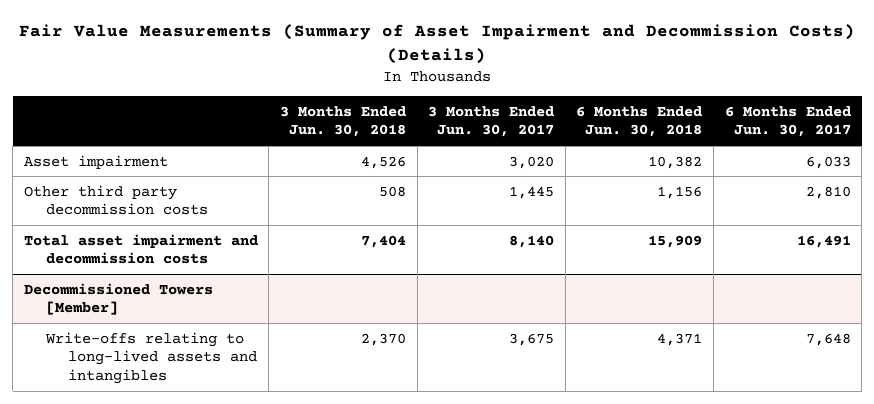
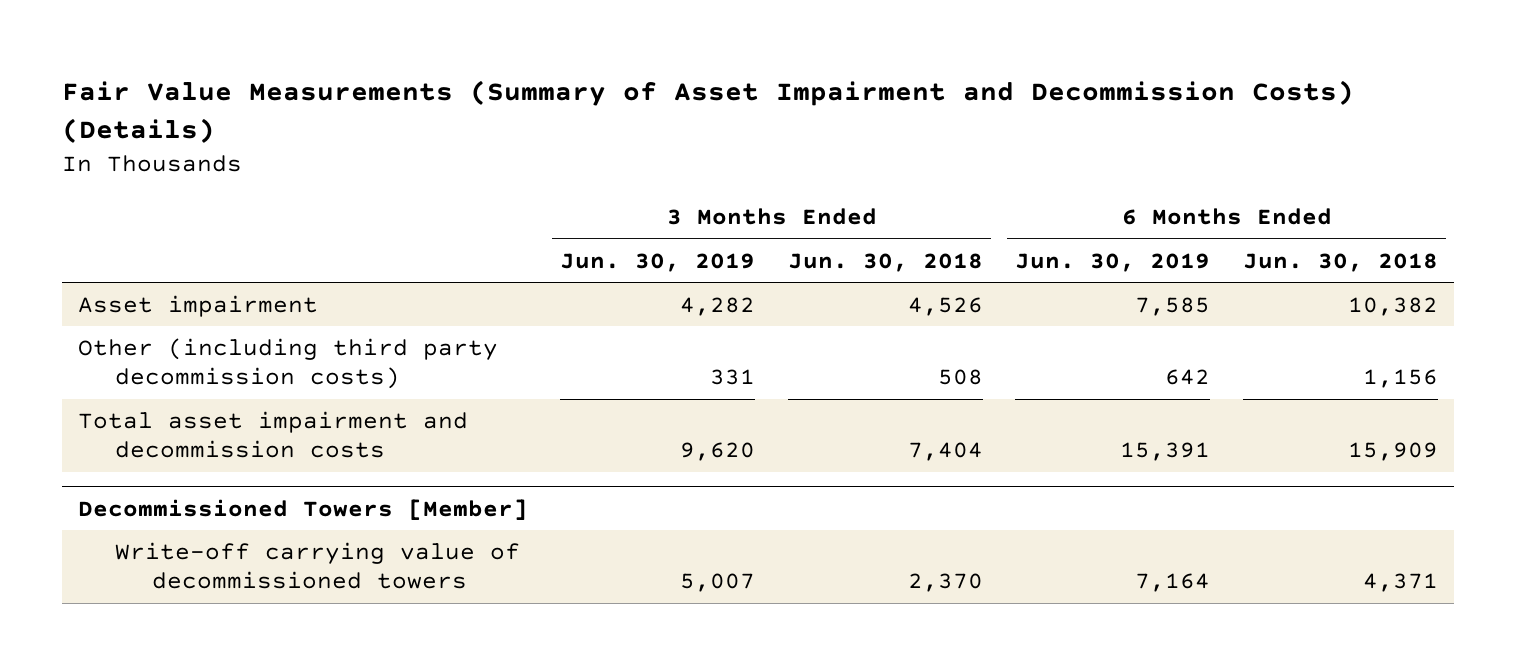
- | 3 Months Ended Jun. 30, 2018 | 3 Months Ended Jun. 30, 2017 | 6 Months Ended Jun. 30, 2018 | 6 Months Ended Jun. 30, 2017
+ | 3 Months Ended Jun. 30, 2019 | 3 Months Ended Jun. 30, 2018 | 6 Months Ended Jun. 30, 2019 | 6 Months Ended Jun. 30, 2018
- Other third party decommission costs | 508 | 1,445 | 1,156 | 2,810
+ Other (including third party decommission costs) | 331 | 508 | 642 | 1,156
@ Decommissioned Towers [Member]
- Write-offs relating to long-lived assets and intangibles | 2,370 | 3,675 | 4,371 | 7,648
+ Write-off carrying value of decommissioned towers | 5,007 | 2,370 | 7,164 | 4,371

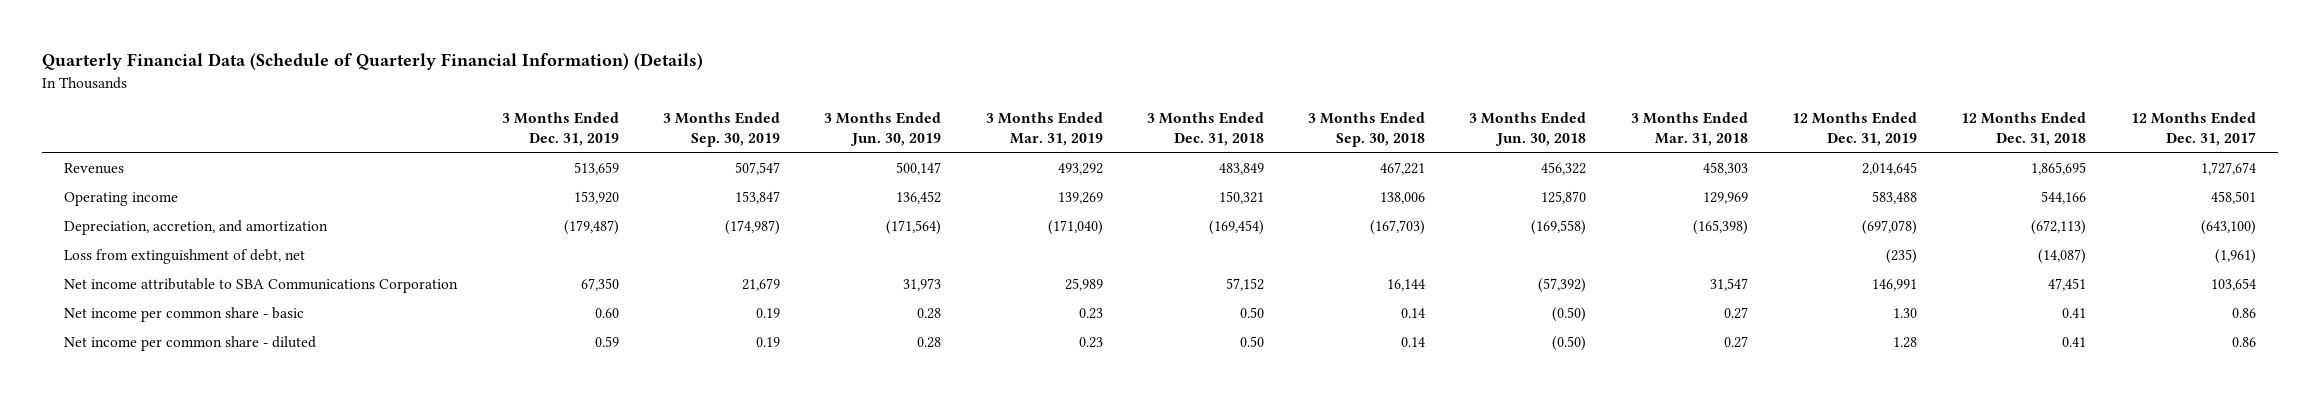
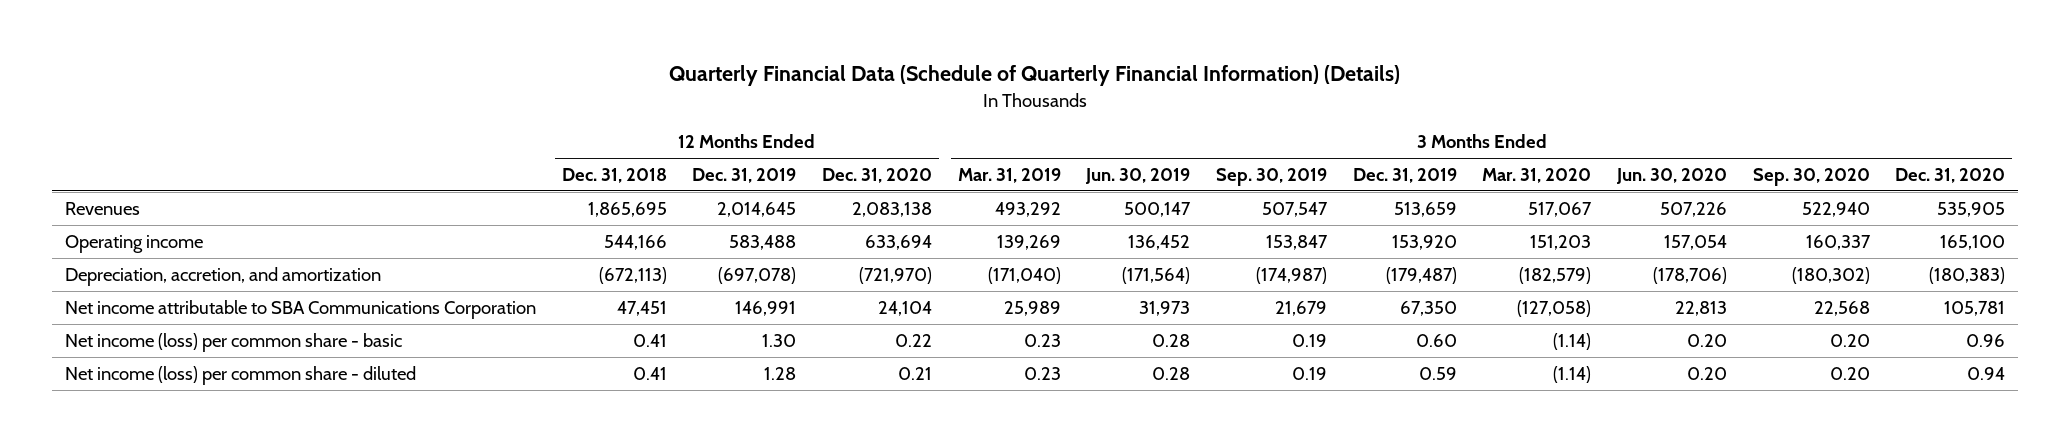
- | 3 Months Ended Dec. 31, 2019 | 3 Months Ended Sep. 30, 2019 | 3 Months Ended Jun. 30, 2019 | 3 Months Ended Mar. 31, 2019 | 3 Months Ended Dec. 31, 2018 | 3 Months Ended Sep. 30, 2018 | 3 Months Ended Jun. 30, 2018 | 3 Months Ended Mar. 31, 2018 | 12 Months Ended Dec. 31, 2019 | 12 Months Ended Dec. 31, 2018 | 12 Months Ended Dec. 31, 2017
+ | 12 Months Ended Dec. 31, 2018 | 12 Months Ended Dec. 31, 2019 | 12 Months Ended Dec. 31, 2020 | 3 Months Ended Mar. 31, 2019 | 3 Months Ended Jun. 30, 2019 | 3 Months Ended Sep. 30, 2019 | 3 Months Ended Dec. 31, 2019 | 3 Months Ended Mar. 31, 2020 | 3 Months Ended Jun. 30, 2020 | 3 Months Ended Sep. 30, 2020 | 3 Months Ended Dec. 31, 2020
- Loss from extinguishment of debt, net | | | | | | | | | (235) | (14,087) | (1,961)
- Net income per common share - basic | 0.60 | 0.19 | 0.28 | 0.23 | 0.50 | 0.14 | (0.50) | 0.27 | 1.30 | 0.41 | 0.86
- Net income per common share - diluted | 0.59 | 0.19 | 0.28 | 0.23 | 0.50 | 0.14 | (0.50) | 0.27 | 1.28 | 0.41 | 0.86
+ Net income (loss) per common share - basic | 0.41 | 1.30 | 0.22 | 0.23 | 0.28 | 0.19 | 0.60 | (1.14) | 0.20 | 0.20 | 0.96
+ Net income (loss) per common share - diluted | 0.41 | 1.28 | 0.21 | 0.23 | 0.28 | 0.19 | 0.59 | (1.14) | 0.20 | 0.20 | 0.94

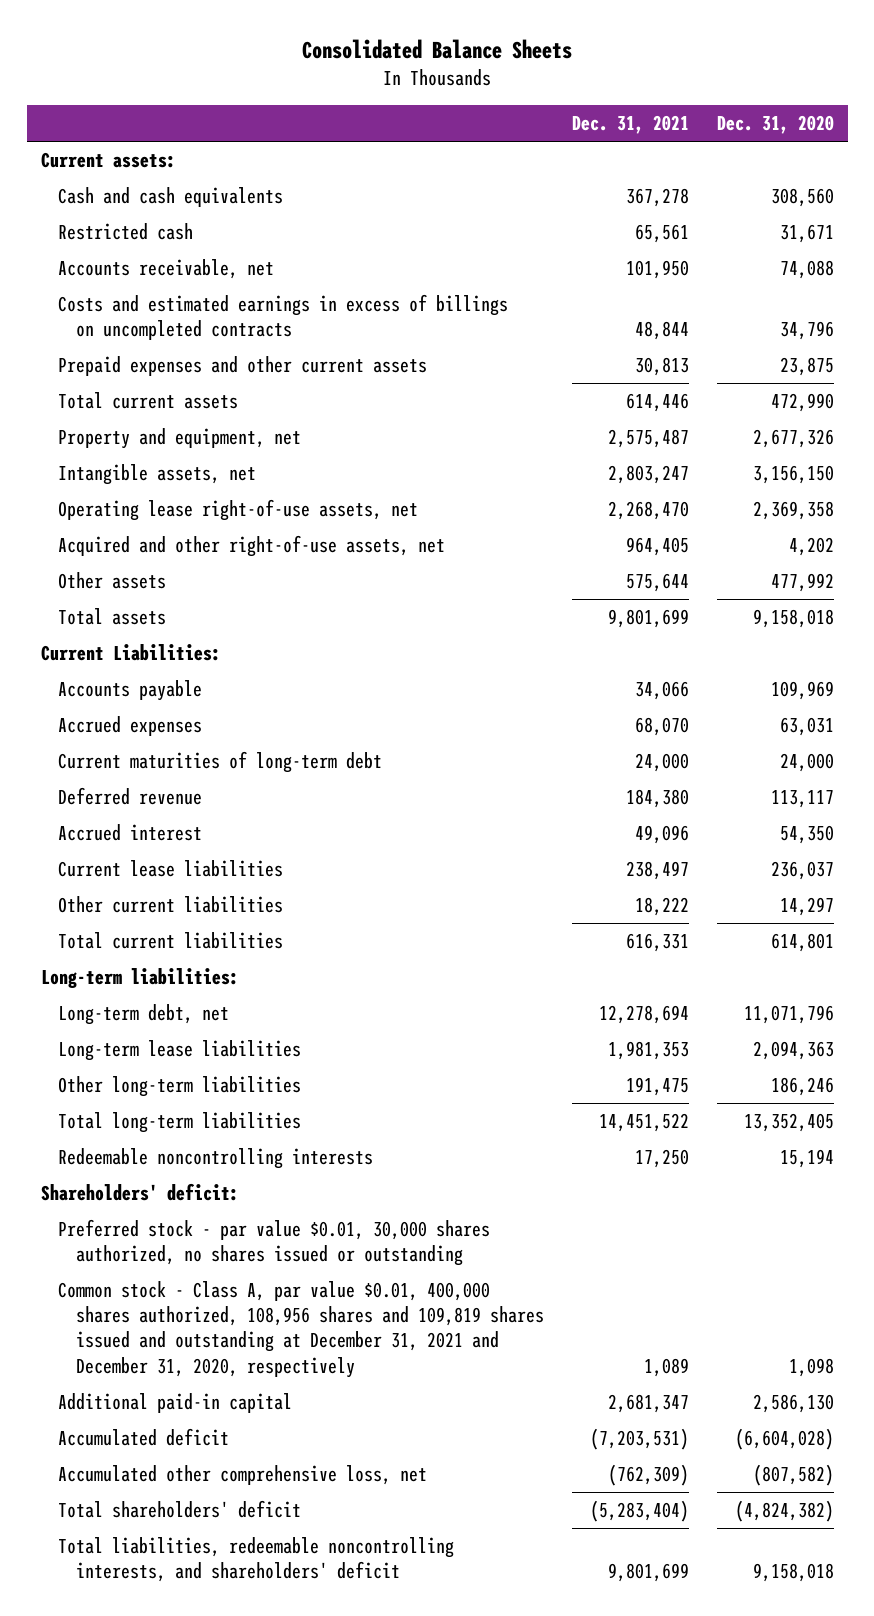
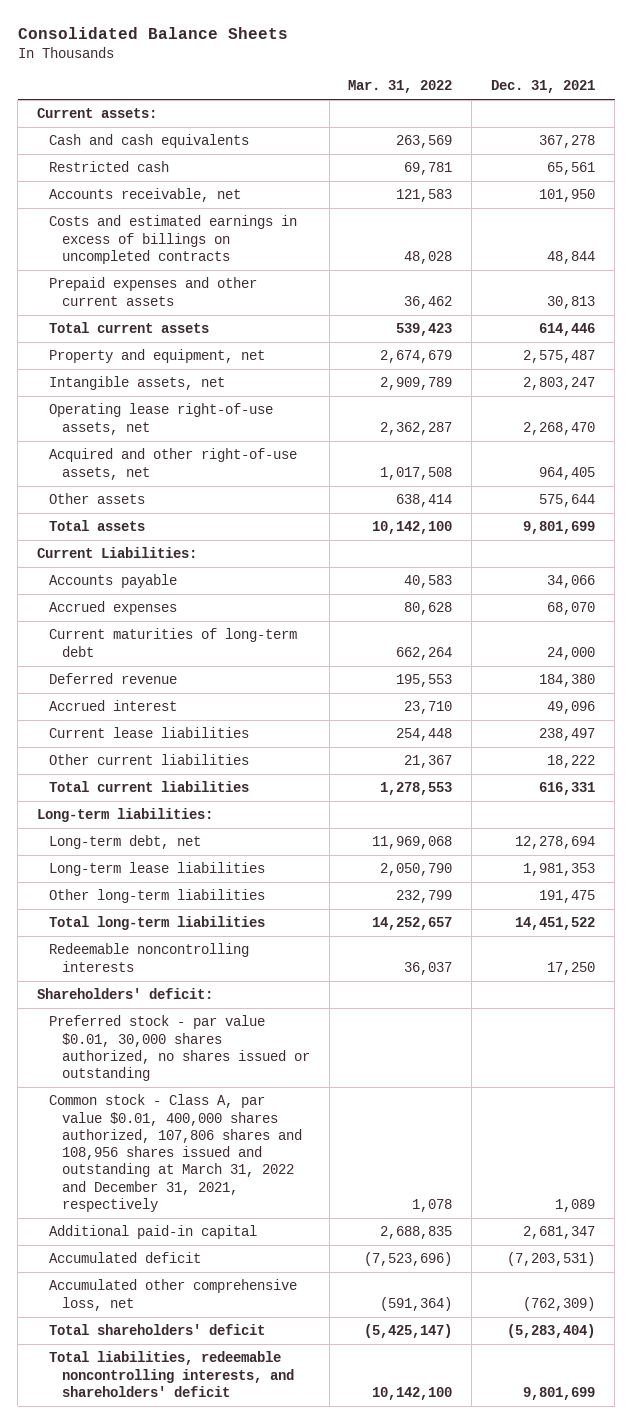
- | Dec. 31, 2021 | Dec. 31, 2020
+ | Mar. 31, 2022 | Dec. 31, 2021
- Common stock - Class A, par value $0.01, 400,000 shares authorized, 108,956 shares and 109,819 shares issued and outstanding at December 31, 2021 and December 31, 2020, respectively | 1,089 | 1,098
+ Common stock - Class A, par value $0.01, 400,000 shares authorized, 107,806 shares and 108,956 shares issued and outstanding at March 31, 2022 and December 31, 2021, respectively | 1,078 | 1,089

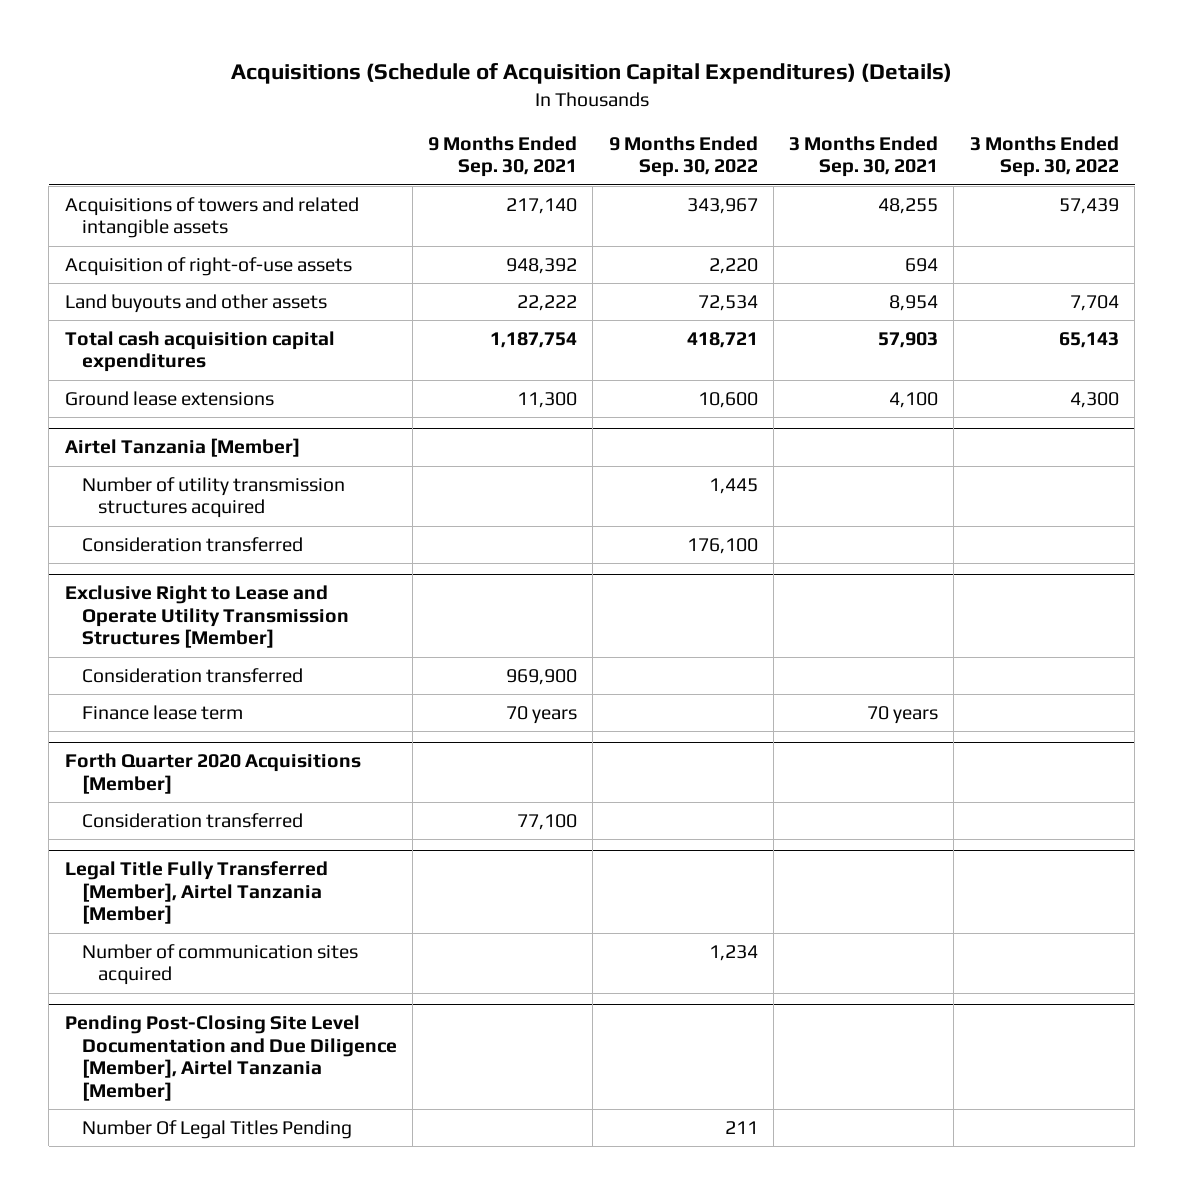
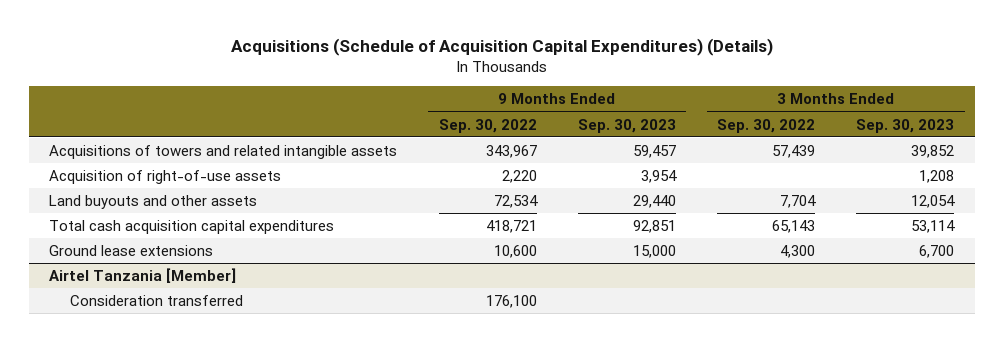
- | 9 Months Ended Sep. 30, 2021 | 9 Months Ended Sep. 30, 2022 | 3 Months Ended Sep. 30, 2021 | 3 Months Ended Sep. 30, 2022
+ | 9 Months Ended Sep. 30, 2022 | 9 Months Ended Sep. 30, 2023 | 3 Months Ended Sep. 30, 2022 | 3 Months Ended Sep. 30, 2023
@ Airtel Tanzania [Member]
- Number of utility transmission structures acquired | | 1,445 | |
- Exclusive Right to Lease and Operate Utility Transmission Structures [Member]
- Consideration transferred | 969,900 | | |
- Finance lease term | 70 years | | 70 years |
- Forth Quarter 2020 Acquisitions [Member]
- Consideration transferred | 77,100 | | |
- Legal Title Fully Transferred [Member], Airtel Tanzania [Member]
- Number of communication sites acquired | | 1,234 | |
- Pending Post-Closing Site Level Documentation and Due Diligence [Member], Airtel Tanzania [Member]
- Number Of Legal Titles Pending | | 211 | |

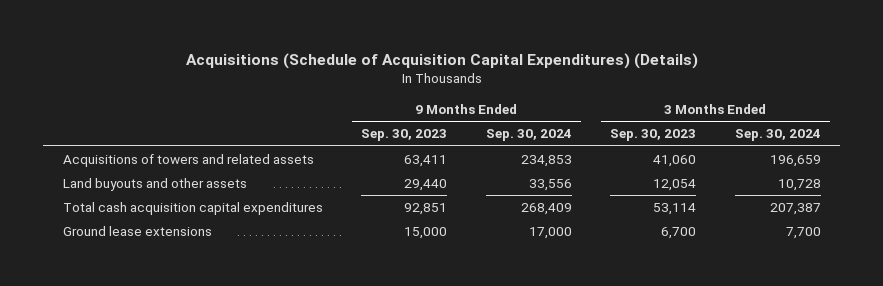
- | 9 Months Ended Sep. 30, 2022 | 9 Months Ended Sep. 30, 2023 | 3 Months Ended Sep. 30, 2022 | 3 Months Ended Sep. 30, 2023
+ | 9 Months Ended Sep. 30, 2023 | 9 Months Ended Sep. 30, 2024 | 3 Months Ended Sep. 30, 2023 | 3 Months Ended Sep. 30, 2024
- Acquisitions of towers and related intangible assets | 343,967 | 59,457 | 57,439 | 39,852
- Acquisition of right-of-use assets | 2,220 | 3,954 | | 1,208
+ Acquisitions of towers and related assets | 63,411 | 234,853 | 41,060 | 196,659
- Airtel Tanzania [Member]
- Consideration transferred | 176,100 | | |

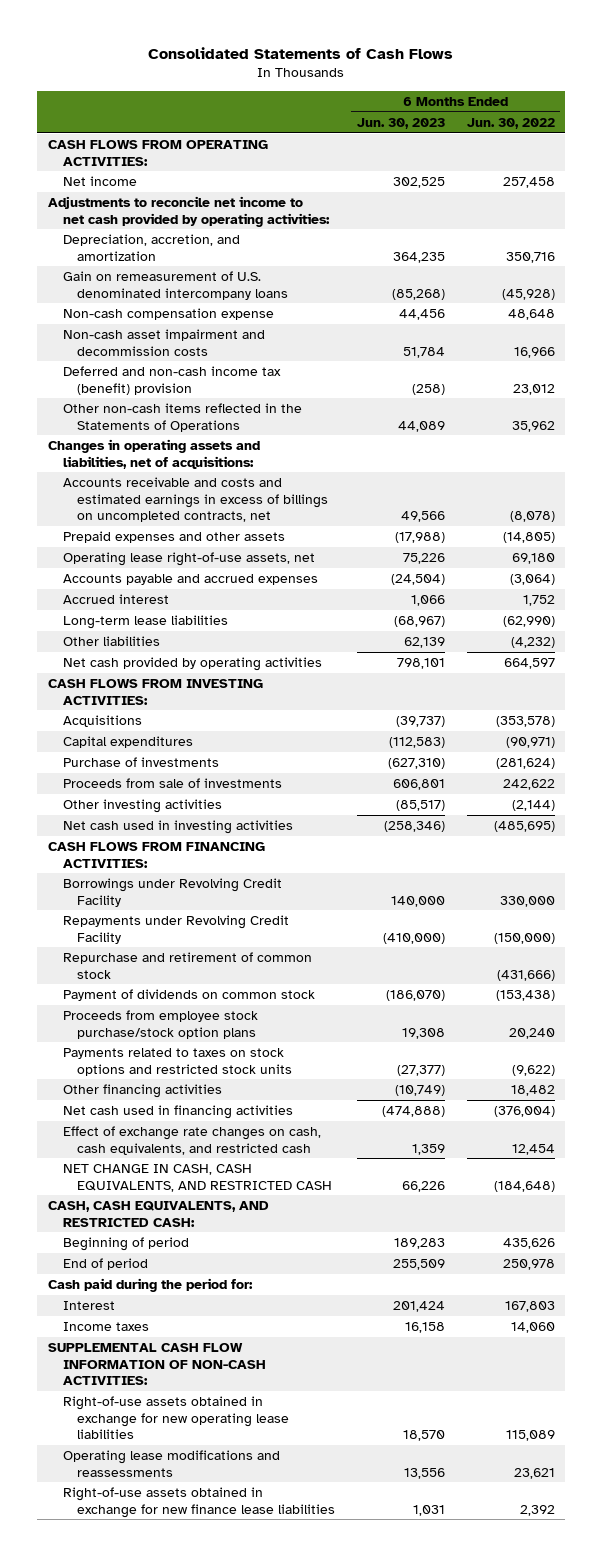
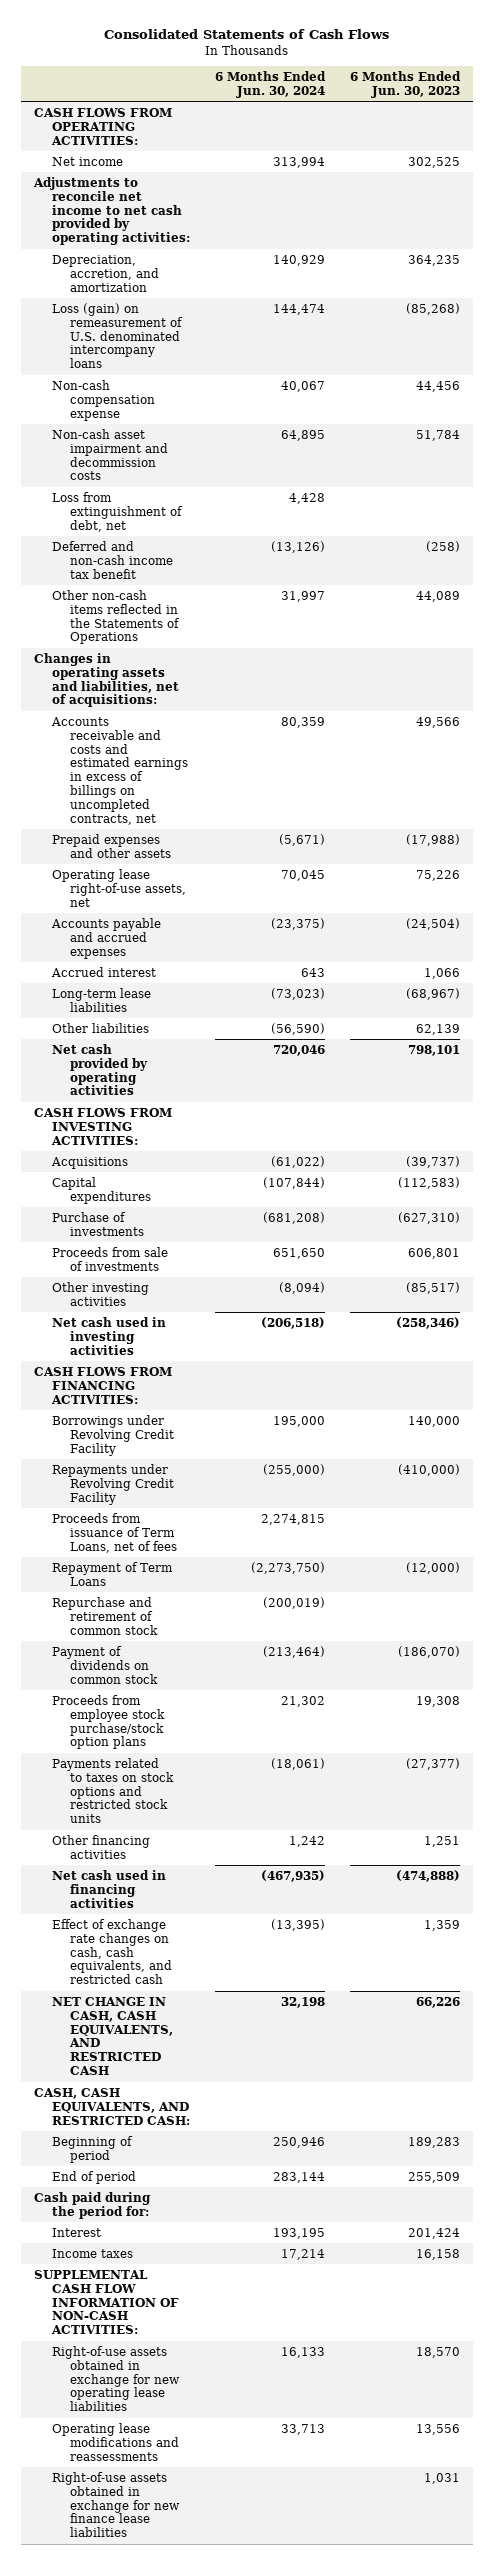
- | 6 Months Ended Jun. 30, 2023 | 6 Months Ended Jun. 30, 2022
+ | 6 Months Ended Jun. 30, 2024 | 6 Months Ended Jun. 30, 2023
- Gain on remeasurement of U.S. denominated intercompany loans | (85,268) | (45,928)
+ Loss (gain) on remeasurement of U.S. denominated intercompany loans | 144,474 | (85,268)
- Deferred and non-cash income tax (benefit) provision | (258) | 23,012
+ Loss from extinguishment of debt, net | 4,428 |
+ Deferred and non-cash income tax benefit | (13,126) | (258)
+ Proceeds from issuance of Term Loans, net of fees | 2,274,815 |
+ Repayment of Term Loans | (2,273,750) | (12,000)
- Other financing activities | (10,749) | 18,482
+ Other financing activities | 1,242 | 1,251

